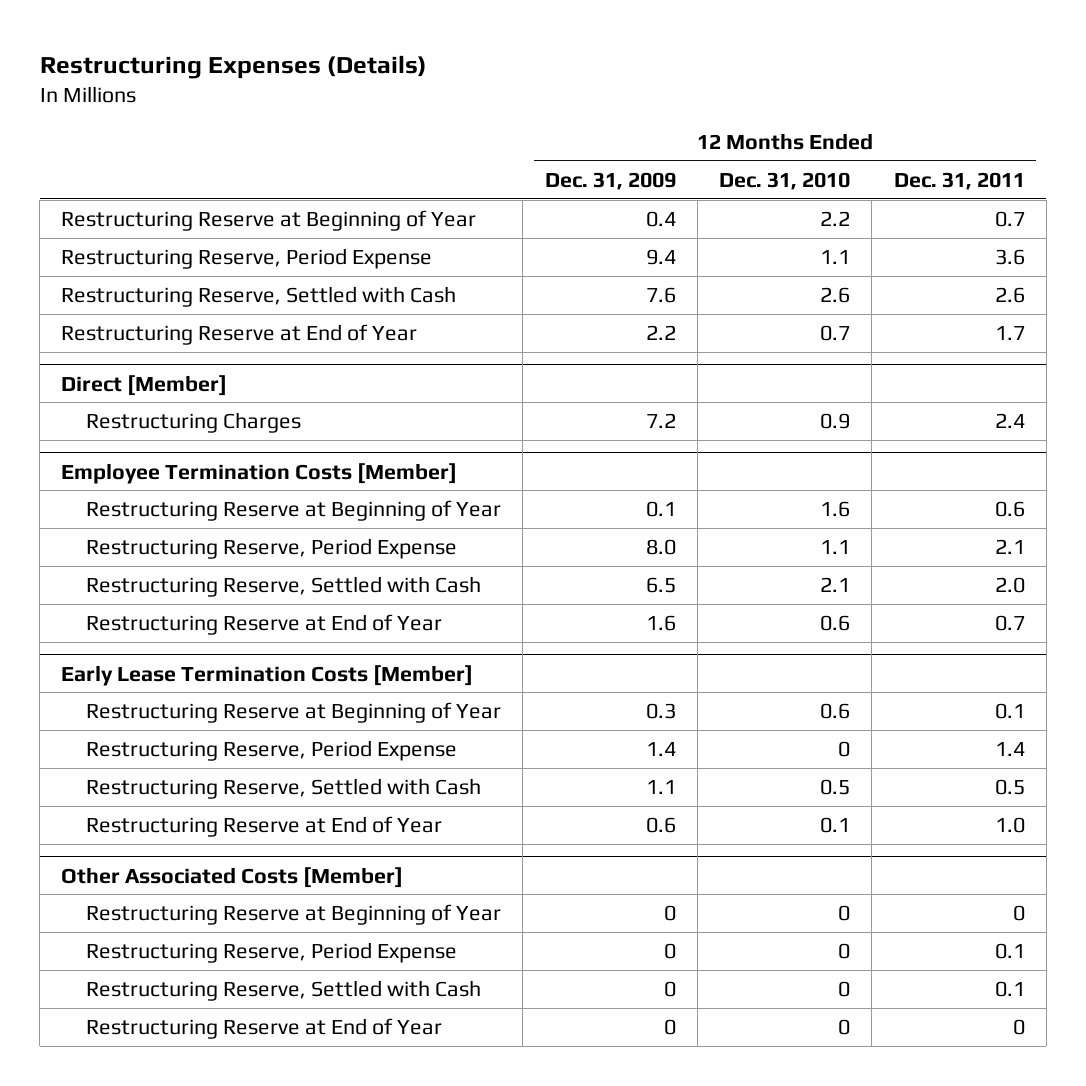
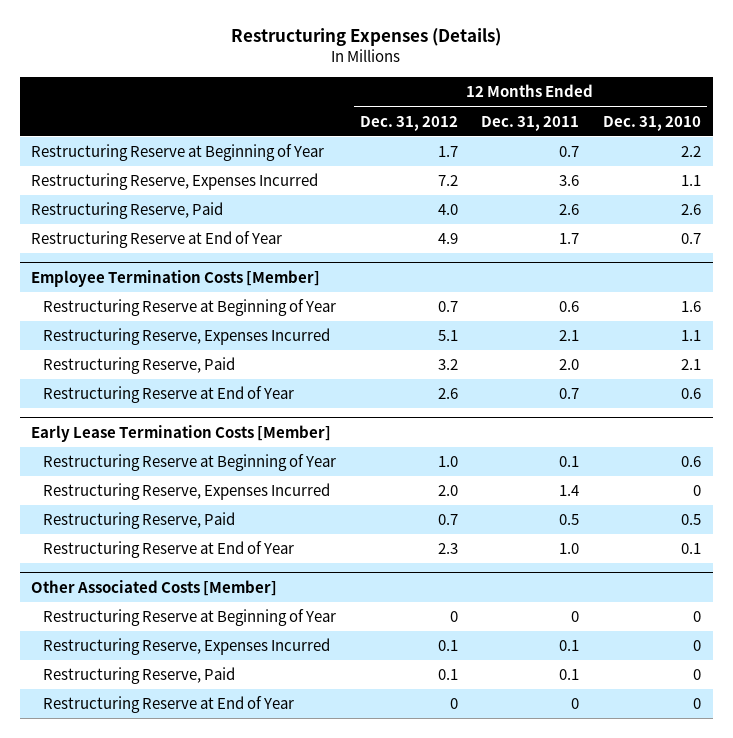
- | 12 Months Ended Dec. 31, 2009 | 12 Months Ended Dec. 31, 2010 | 12 Months Ended Dec. 31, 2011
+ | 12 Months Ended Dec. 31, 2012 | 12 Months Ended Dec. 31, 2011 | 12 Months Ended Dec. 31, 2010
- Restructuring Reserve, Period Expense | 9.4 | 1.1 | 3.6
- Restructuring Reserve, Settled with Cash | 7.6 | 2.6 | 2.6
+ Restructuring Reserve, Expenses Incurred | 7.2 | 3.6 | 1.1
+ Restructuring Reserve, Paid | 4.0 | 2.6 | 2.6
- Direct [Member]
- Restructuring Charges | 7.2 | 0.9 | 2.4
@ Employee Termination Costs [Member]
- Restructuring Reserve, Period Expense | 8.0 | 1.1 | 2.1
- Restructuring Reserve, Settled with Cash | 6.5 | 2.1 | 2.0
+ Restructuring Reserve, Expenses Incurred | 5.1 | 2.1 | 1.1
+ Restructuring Reserve, Paid | 3.2 | 2.0 | 2.1
@ Early Lease Termination Costs [Member]
- Restructuring Reserve, Period Expense | 1.4 | 0 | 1.4
- Restructuring Reserve, Settled with Cash | 1.1 | 0.5 | 0.5
+ Restructuring Reserve, Expenses Incurred | 2.0 | 1.4 | 0
+ Restructuring Reserve, Paid | 0.7 | 0.5 | 0.5
@ Other Associated Costs [Member]
- Restructuring Reserve, Period Expense | 0 | 0 | 0.1
- Restructuring Reserve, Settled with Cash | 0 | 0 | 0.1
+ Restructuring Reserve, Expenses Incurred | 0.1 | 0.1 | 0
+ Restructuring Reserve, Paid | 0.1 | 0.1 | 0

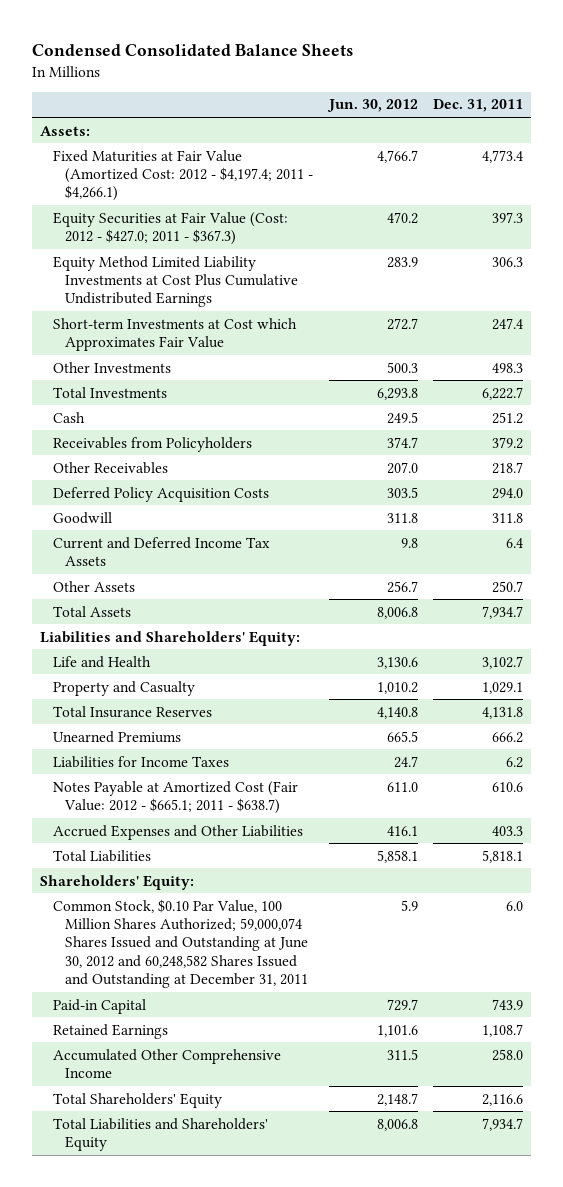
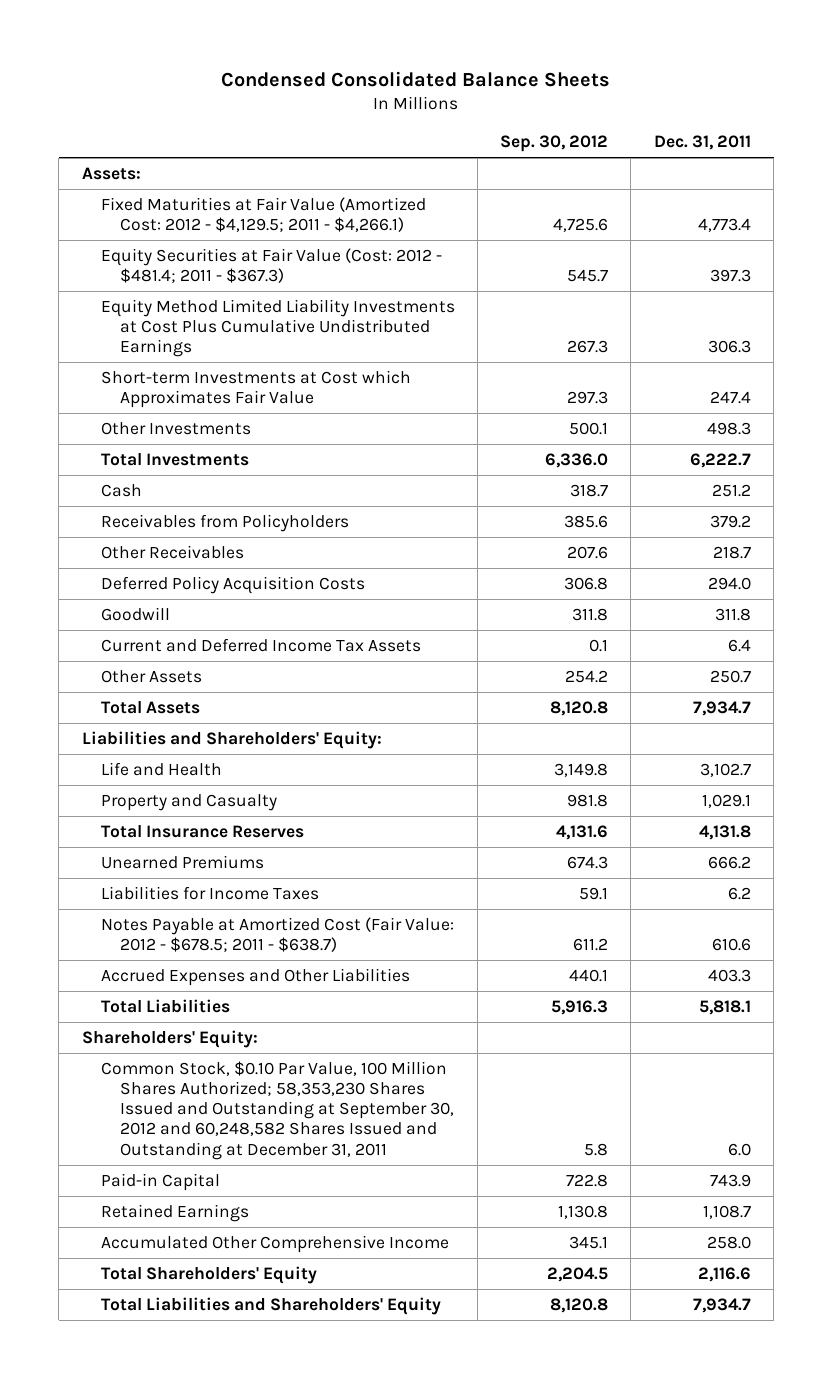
- | Jun. 30, 2012 | Dec. 31, 2011
+ | Sep. 30, 2012 | Dec. 31, 2011
- Fixed Maturities at Fair Value (Amortized Cost: 2012 - $4,197.4; 2011 - $4,266.1) | 4,766.7 | 4,773.4
- Equity Securities at Fair Value (Cost: 2012 - $427.0; 2011 - $367.3) | 470.2 | 397.3
+ Fixed Maturities at Fair Value (Amortized Cost: 2012 - $4,129.5; 2011 - $4,266.1) | 4,725.6 | 4,773.4
+ Equity Securities at Fair Value (Cost: 2012 - $481.4; 2011 - $367.3) | 545.7 | 397.3
- Notes Payable at Amortized Cost (Fair Value: 2012 - $665.1; 2011 - $638.7) | 611.0 | 610.6
+ Notes Payable at Amortized Cost (Fair Value: 2012 - $678.5; 2011 - $638.7) | 611.2 | 610.6
- Common Stock, $0.10 Par Value, 100 Million Shares Authorized; 59,000,074 Shares Issued and Outstanding at June 30, 2012 and 60,248,582 Shares Issued and Outstanding at December 31, 2011 | 5.9 | 6.0
+ Common Stock, $0.10 Par Value, 100 Million Shares Authorized; 58,353,230 Shares Issued and Outstanding at September 30, 2012 and 60,248,582 Shares Issued and Outstanding at December 31, 2011 | 5.8 | 6.0

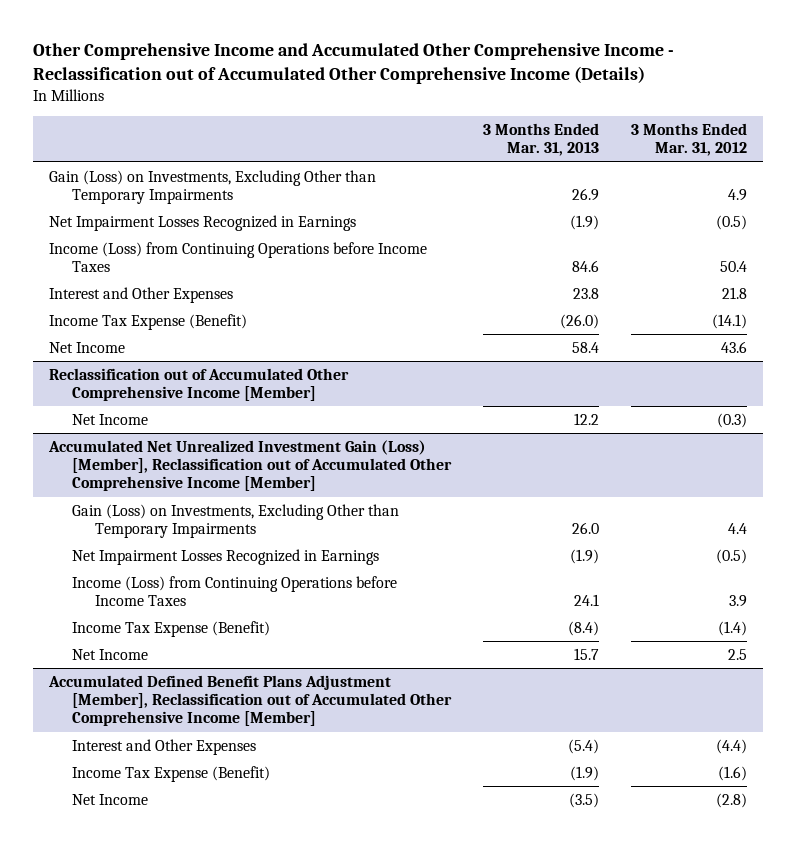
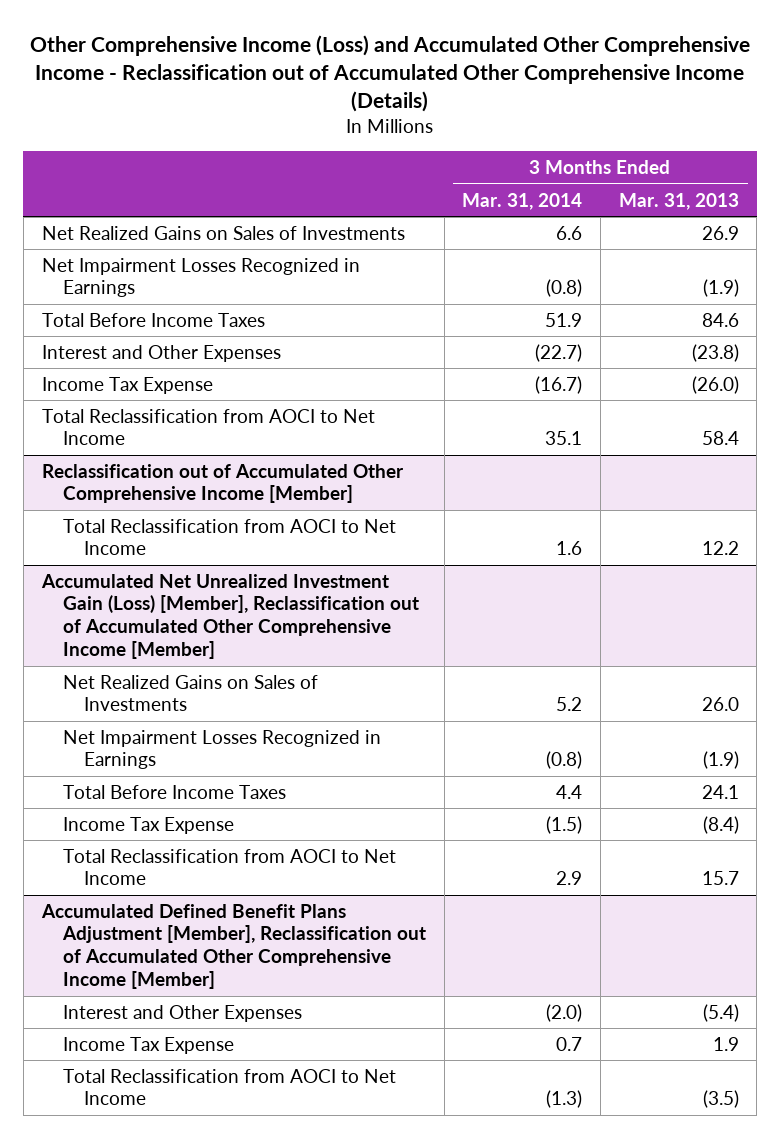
- Other Comprehensive Income and Accumulated Other Comprehensive Income - Reclassification out of Accumulated Other Comprehensive Income (Details)
+ Other Comprehensive Income (Loss) and Accumulated Other Comprehensive Income - Reclassification out of Accumulated Other Comprehensive Income (Details)
- | 3 Months Ended Mar. 31, 2013 | 3 Months Ended Mar. 31, 2012
+ | 3 Months Ended Mar. 31, 2014 | 3 Months Ended Mar. 31, 2013
- Gain (Loss) on Investments, Excluding Other than Temporary Impairments | 26.9 | 4.9
+ Net Realized Gains on Sales of Investments | 6.6 | 26.9
- Income (Loss) from Continuing Operations before Income Taxes | 84.6 | 50.4
- Interest and Other Expenses | 23.8 | 21.8
- Income Tax Expense (Benefit) | (26.0) | (14.1)
- Net Income | 58.4 | 43.6
+ Total Before Income Taxes | 51.9 | 84.6
+ Interest and Other Expenses | (22.7) | (23.8)
+ Income Tax Expense | (16.7) | (26.0)
+ Total Reclassification from AOCI to Net Income | 35.1 | 58.4
@ Reclassification out of Accumulated Other Comprehensive Income [Member]
- Net Income | 12.2 | (0.3)
+ Total Reclassification from AOCI to Net Income | 1.6 | 12.2
@ Accumulated Net Unrealized Investment Gain (Loss) [Member], Reclassification out of Accumulated Other Comprehensive Income [Member]
- Gain (Loss) on Investments, Excluding Other than Temporary Impairments | 26.0 | 4.4
+ Net Realized Gains on Sales of Investments | 5.2 | 26.0
- Income (Loss) from Continuing Operations before Income Taxes | 24.1 | 3.9
- Income Tax Expense (Benefit) | (8.4) | (1.4)
- Net Income | 15.7 | 2.5
+ Total Before Income Taxes | 4.4 | 24.1
+ Income Tax Expense | (1.5) | (8.4)
+ Total Reclassification from AOCI to Net Income | 2.9 | 15.7
@ Accumulated Defined Benefit Plans Adjustment [Member], Reclassification out of Accumulated Other Comprehensive Income [Member]
- Income Tax Expense (Benefit) | (1.9) | (1.6)
- Net Income | (3.5) | (2.8)
+ Income Tax Expense | 0.7 | 1.9
+ Total Reclassification from AOCI to Net Income | (1.3) | (3.5)

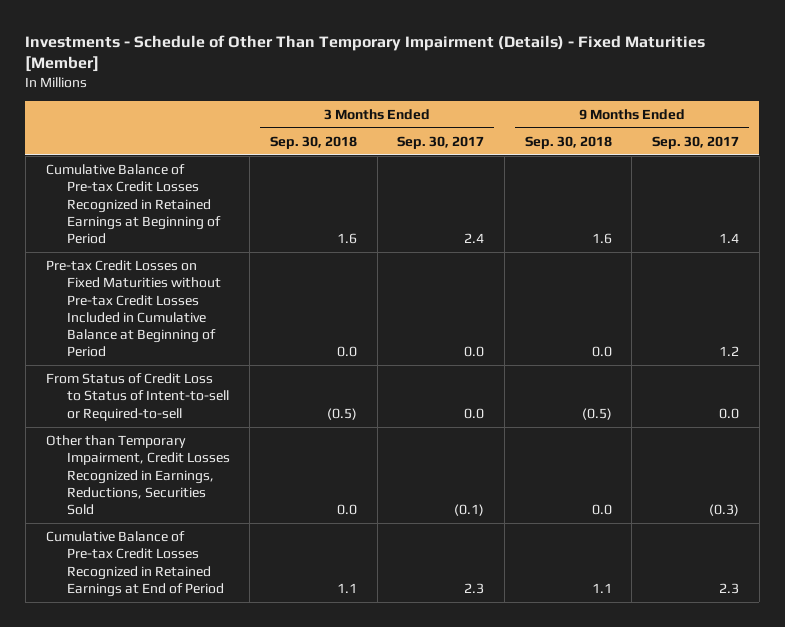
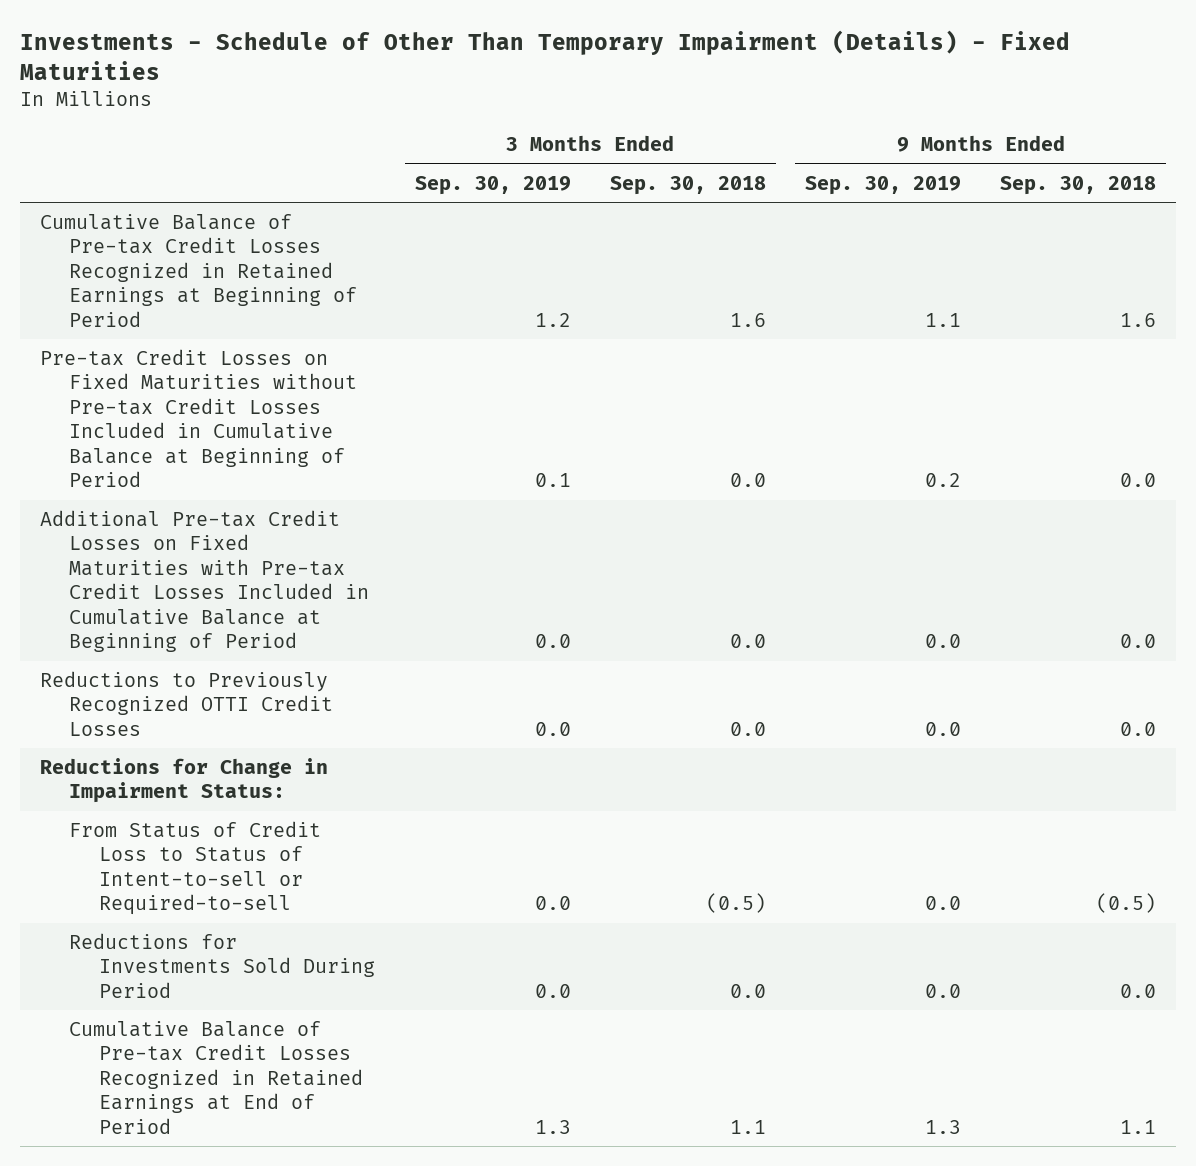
- Investments - Schedule of Other Than Temporary Impairment (Details) - Fixed Maturities [Member]
+ Investments - Schedule of Other Than Temporary Impairment (Details) - Fixed Maturities
- | 3 Months Ended Sep. 30, 2018 | 3 Months Ended Sep. 30, 2017 | 9 Months Ended Sep. 30, 2018 | 9 Months Ended Sep. 30, 2017
+ | 3 Months Ended Sep. 30, 2019 | 3 Months Ended Sep. 30, 2018 | 9 Months Ended Sep. 30, 2019 | 9 Months Ended Sep. 30, 2018
+ Additional Pre-tax Credit Losses on Fixed Maturities with Pre-tax Credit Losses Included in Cumulative Balance at Beginning of Period | 0.0 | 0.0 | 0.0 | 0.0
+ Reductions to Previously Recognized OTTI Credit Losses | 0.0 | 0.0 | 0.0 | 0.0
+ Reductions for Change in Impairment Status:
- Other than Temporary Impairment, Credit Losses Recognized in Earnings, Reductions, Securities Sold | 0.0 | (0.1) | 0.0 | (0.3)
+ Reductions for Investments Sold During Period | 0.0 | 0.0 | 0.0 | 0.0

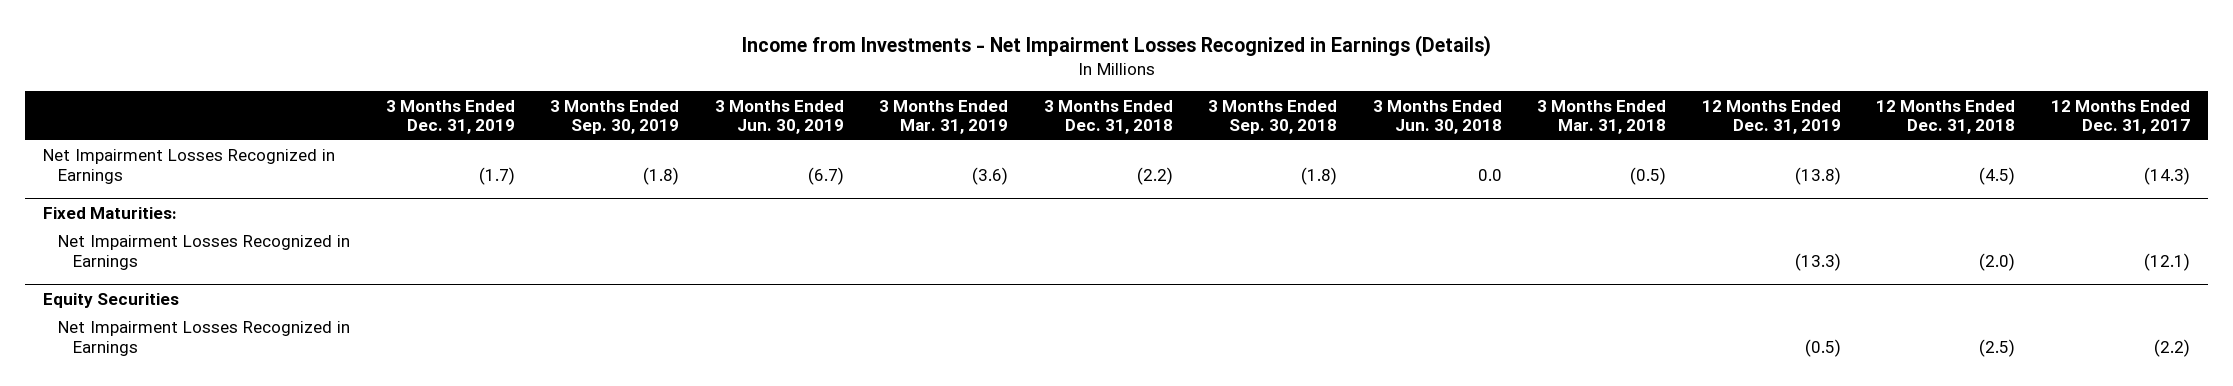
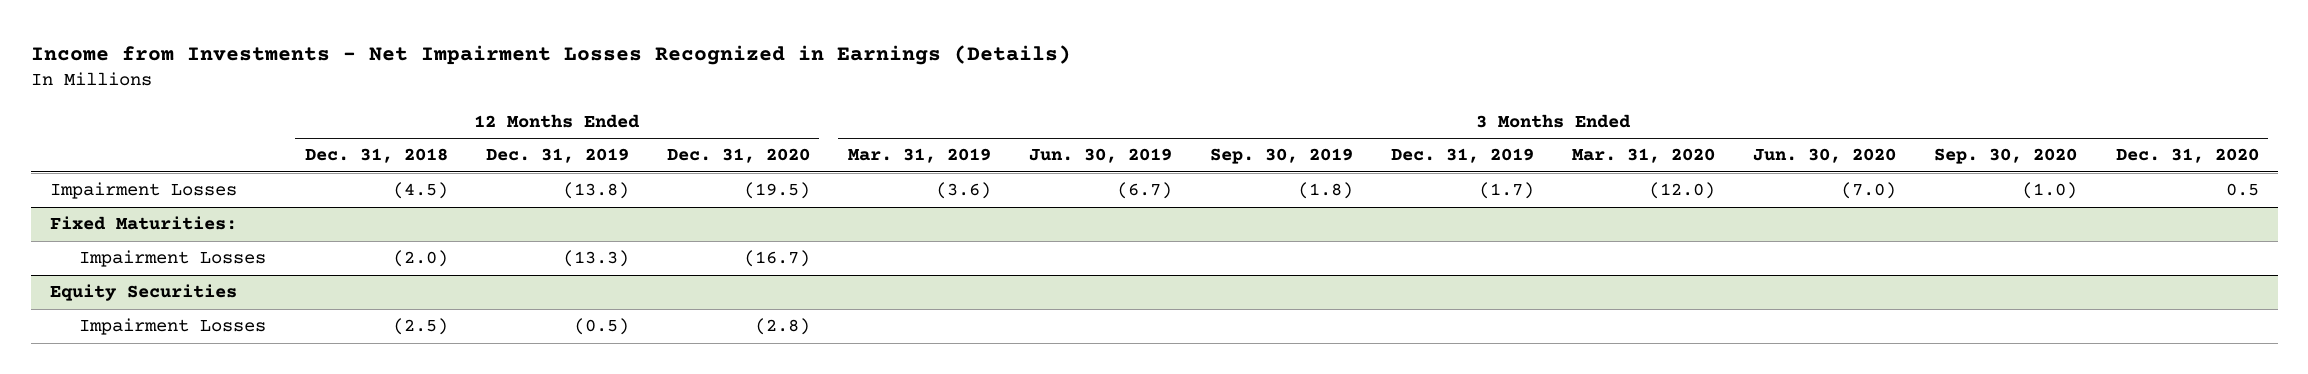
- | 3 Months Ended Dec. 31, 2019 | 3 Months Ended Sep. 30, 2019 | 3 Months Ended Jun. 30, 2019 | 3 Months Ended Mar. 31, 2019 | 3 Months Ended Dec. 31, 2018 | 3 Months Ended Sep. 30, 2018 | 3 Months Ended Jun. 30, 2018 | 3 Months Ended Mar. 31, 2018 | 12 Months Ended Dec. 31, 2019 | 12 Months Ended Dec. 31, 2018 | 12 Months Ended Dec. 31, 2017
+ | 12 Months Ended Dec. 31, 2018 | 12 Months Ended Dec. 31, 2019 | 12 Months Ended Dec. 31, 2020 | 3 Months Ended Mar. 31, 2019 | 3 Months Ended Jun. 30, 2019 | 3 Months Ended Sep. 30, 2019 | 3 Months Ended Dec. 31, 2019 | 3 Months Ended Mar. 31, 2020 | 3 Months Ended Jun. 30, 2020 | 3 Months Ended Sep. 30, 2020 | 3 Months Ended Dec. 31, 2020
- Net Impairment Losses Recognized in Earnings | (1.7) | (1.8) | (6.7) | (3.6) | (2.2) | (1.8) | 0.0 | (0.5) | (13.8) | (4.5) | (14.3)
+ Impairment Losses | (4.5) | (13.8) | (19.5) | (3.6) | (6.7) | (1.8) | (1.7) | (12.0) | (7.0) | (1.0) | 0.5
@ Fixed Maturities:
- Net Impairment Losses Recognized in Earnings | | | | | | | | | (13.3) | (2.0) | (12.1)
+ Impairment Losses | (2.0) | (13.3) | (16.7) | | | | | | | |
@ Equity Securities
- Net Impairment Losses Recognized in Earnings | | | | | | | | | (0.5) | (2.5) | (2.2)
+ Impairment Losses | (2.5) | (0.5) | (2.8) | | | | | | | |

